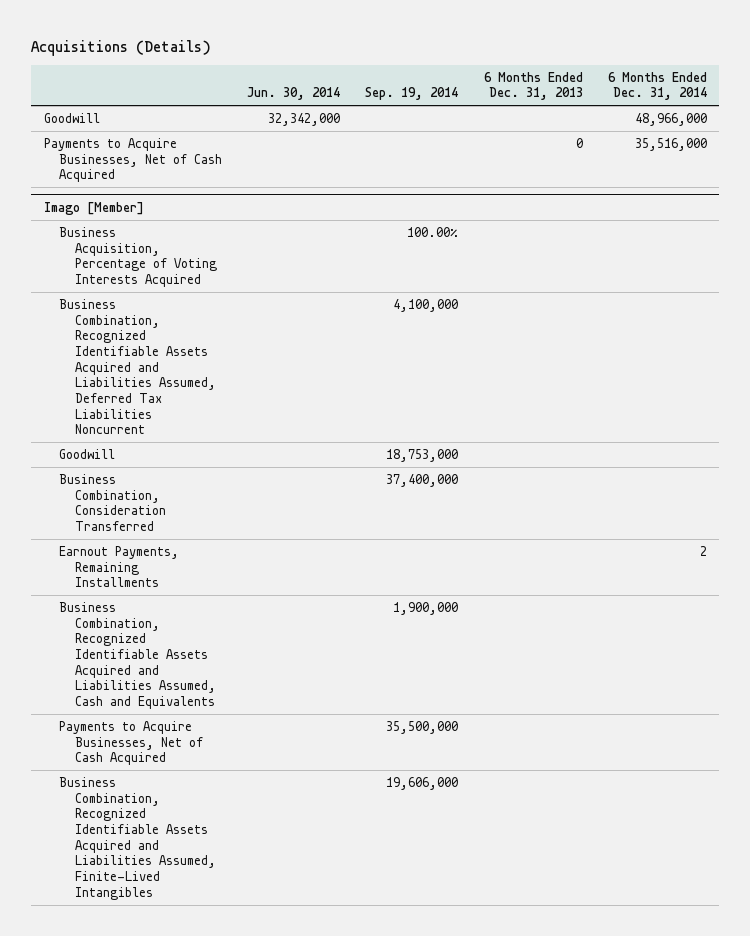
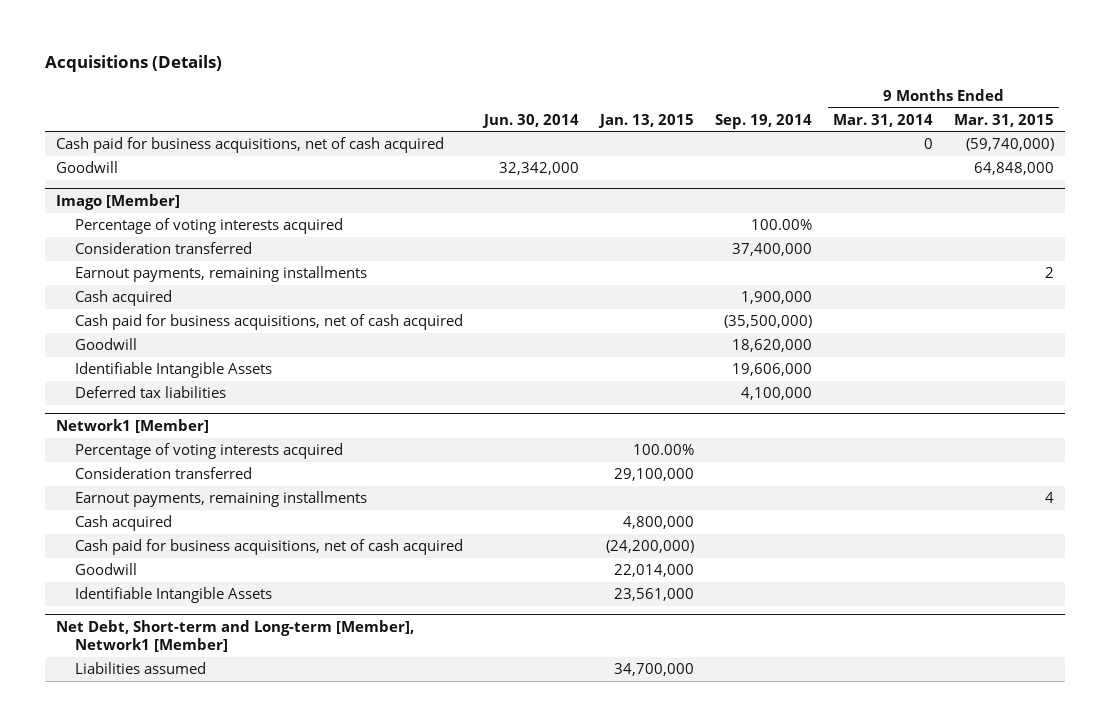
- | Jun. 30, 2014 | Sep. 19, 2014 | 6 Months Ended Dec. 31, 2013 | 6 Months Ended Dec. 31, 2014
+ | Jun. 30, 2014 | Jan. 13, 2015 | Sep. 19, 2014 | 9 Months Ended Mar. 31, 2014 | 9 Months Ended Mar. 31, 2015
+ Cash paid for business acquisitions, net of cash acquired | | | | 0 | (59,740,000)
- Payments to Acquire Businesses, Net of Cash Acquired | | | 0 | 35,516,000
@ Imago [Member]
- Business Acquisition, Percentage of Voting Interests Acquired | | 100.00% | |
- Business Combination, Recognized Identifiable Assets Acquired and Liabilities Assumed, Deferred Tax Liabilities Noncurrent | | 4,100,000 | |
- Goodwill | | 18,753,000 | |
- Business Combination, Consideration Transferred | | 37,400,000 | |
- Earnout Payments, Remaining Installments | | | | 2
- Business Combination, Recognized Identifiable Assets Acquired and Liabilities Assumed, Cash and Equivalents | | 1,900,000 | |
- Payments to Acquire Businesses, Net of Cash Acquired | | 35,500,000 | |
- Business Combination, Recognized Identifiable Assets Acquired and Liabilities Assumed, Finite-Lived Intangibles | | 19,606,000 | |
+ Percentage of voting interests acquired | | | 100.00% | |
+ Consideration transferred | | | 37,400,000 | |
+ Earnout payments, remaining installments | | | | | 2
+ Cash acquired | | | 1,900,000 | |
+ Cash paid for business acquisitions, net of cash acquired | | | (35,500,000) | |
+ Goodwill | | | 18,620,000 | |
+ Identifiable Intangible Assets | | | 19,606,000 | |
+ Deferred tax liabilities | | | 4,100,000 | |
+ Network1 [Member]
+ Percentage of voting interests acquired | | 100.00% | | |
+ Consideration transferred | | 29,100,000 | | |
+ Earnout payments, remaining installments | | | | | 4
+ Cash acquired | | 4,800,000 | | |
+ Cash paid for business acquisitions, net of cash acquired | | (24,200,000) | | |
+ Goodwill | | 22,014,000 | | |
+ Identifiable Intangible Assets | | 23,561,000 | | |
+ Net Debt, Short-term and Long-term [Member], Network1 [Member]
+ Liabilities assumed | | 34,700,000 | | |

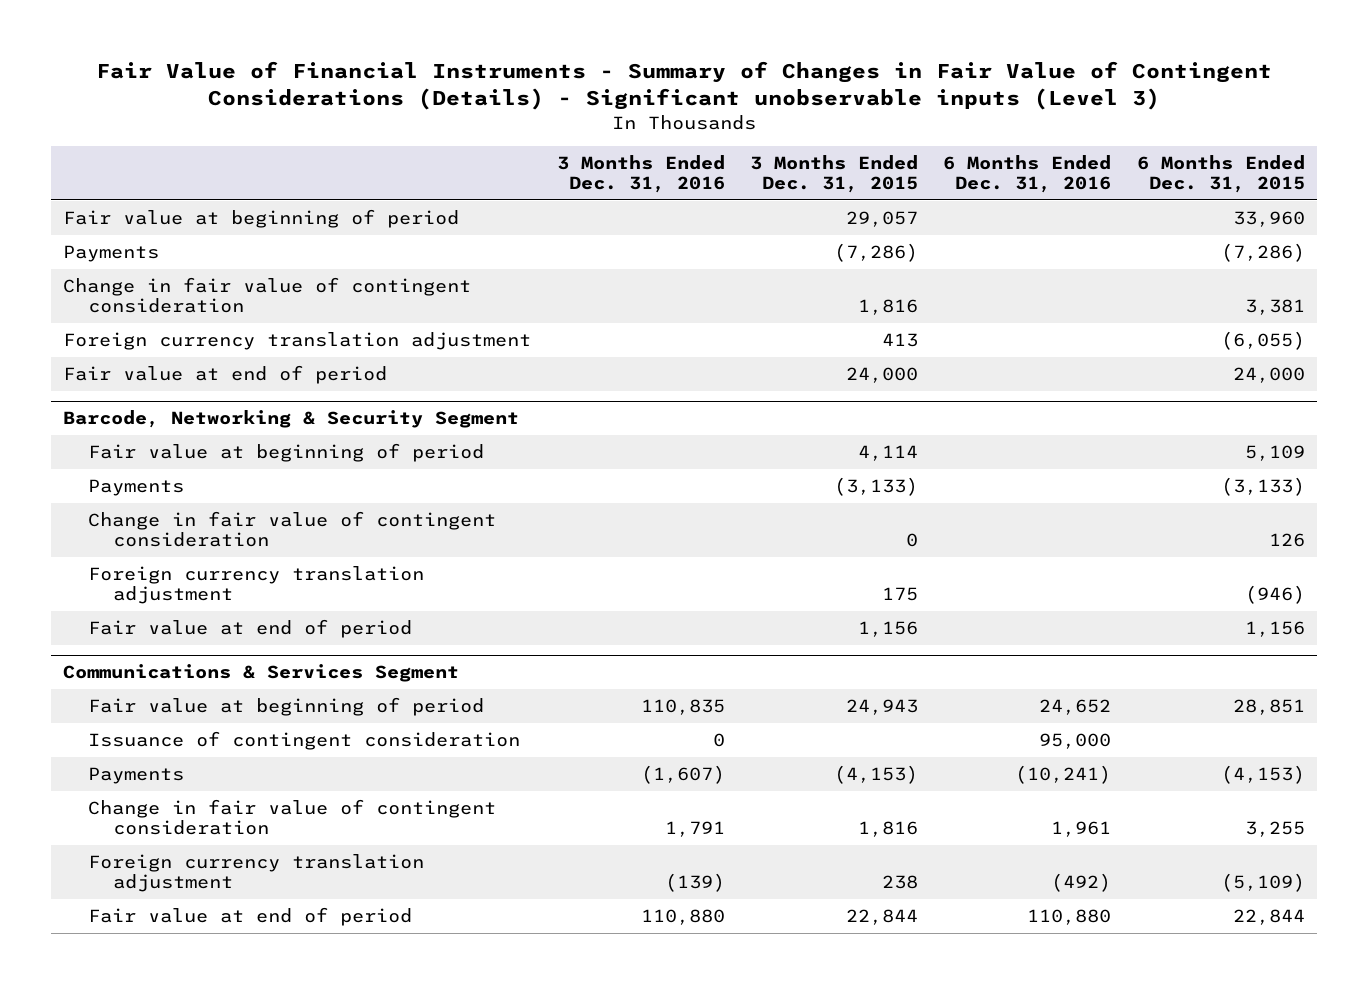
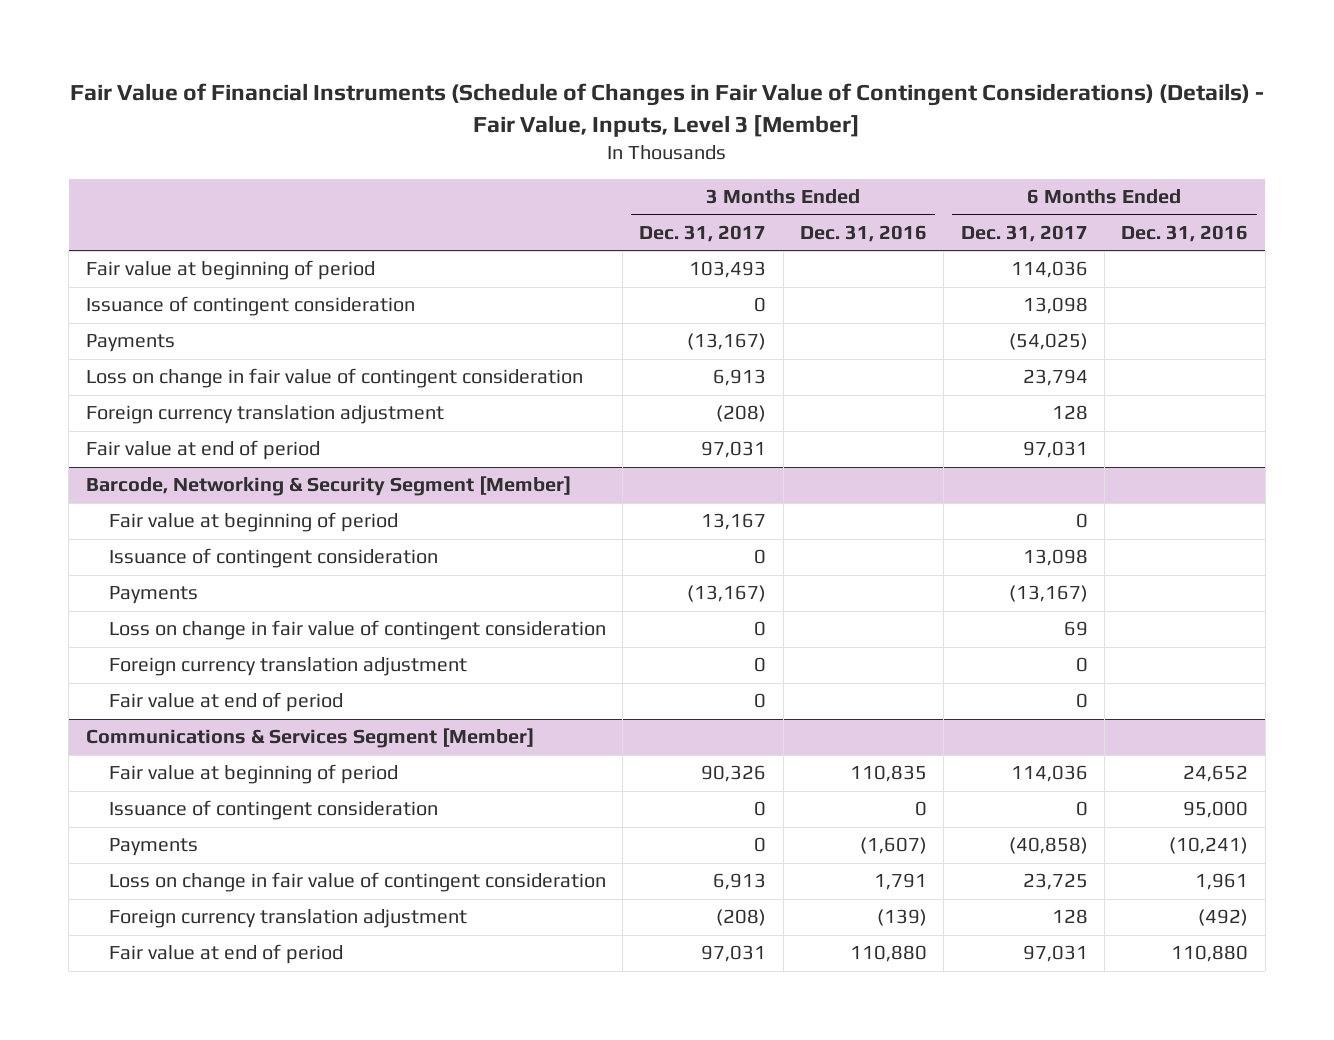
- Fair Value of Financial Instruments - Summary of Changes in Fair Value of Contingent Considerations (Details) - Significant unobservable inputs (Level 3)
+ Fair Value of Financial Instruments (Schedule of Changes in Fair Value of Contingent Considerations) (Details) - Fair Value, Inputs, Level 3 [Member]
- | 3 Months Ended Dec. 31, 2016 | 3 Months Ended Dec. 31, 2015 | 6 Months Ended Dec. 31, 2016 | 6 Months Ended Dec. 31, 2015
+ | 3 Months Ended Dec. 31, 2017 | 3 Months Ended Dec. 31, 2016 | 6 Months Ended Dec. 31, 2017 | 6 Months Ended Dec. 31, 2016
+ Issuance of contingent consideration | 0 | | 13,098 |
- Change in fair value of contingent consideration | | 1,816 | | 3,381
+ Loss on change in fair value of contingent consideration | 6,913 | | 23,794 |
- Barcode, Networking & Security Segment
+ Barcode, Networking & Security Segment [Member]
+ Issuance of contingent consideration | 0 | | 13,098 |
- Change in fair value of contingent consideration | | 0 | | 126
+ Loss on change in fair value of contingent consideration | 0 | | 69 |
- Communications & Services Segment
+ Communications & Services Segment [Member]
- Change in fair value of contingent consideration | 1,791 | 1,816 | 1,961 | 3,255
+ Loss on change in fair value of contingent consideration | 6,913 | 1,791 | 23,725 | 1,961

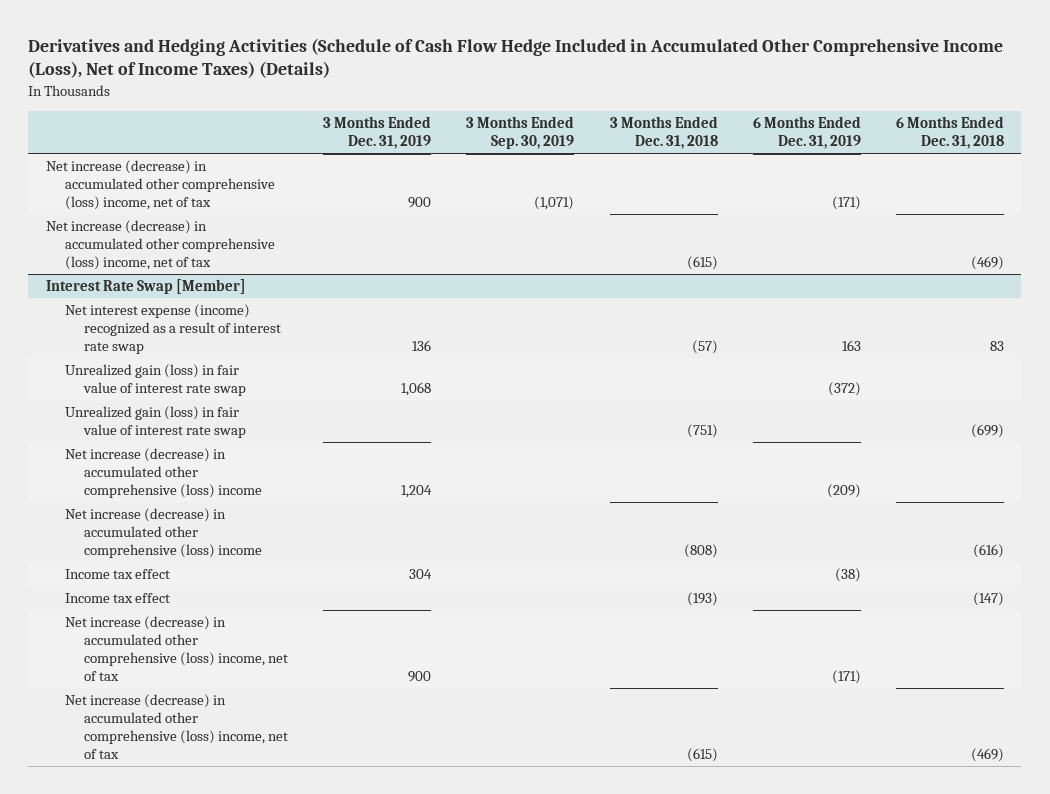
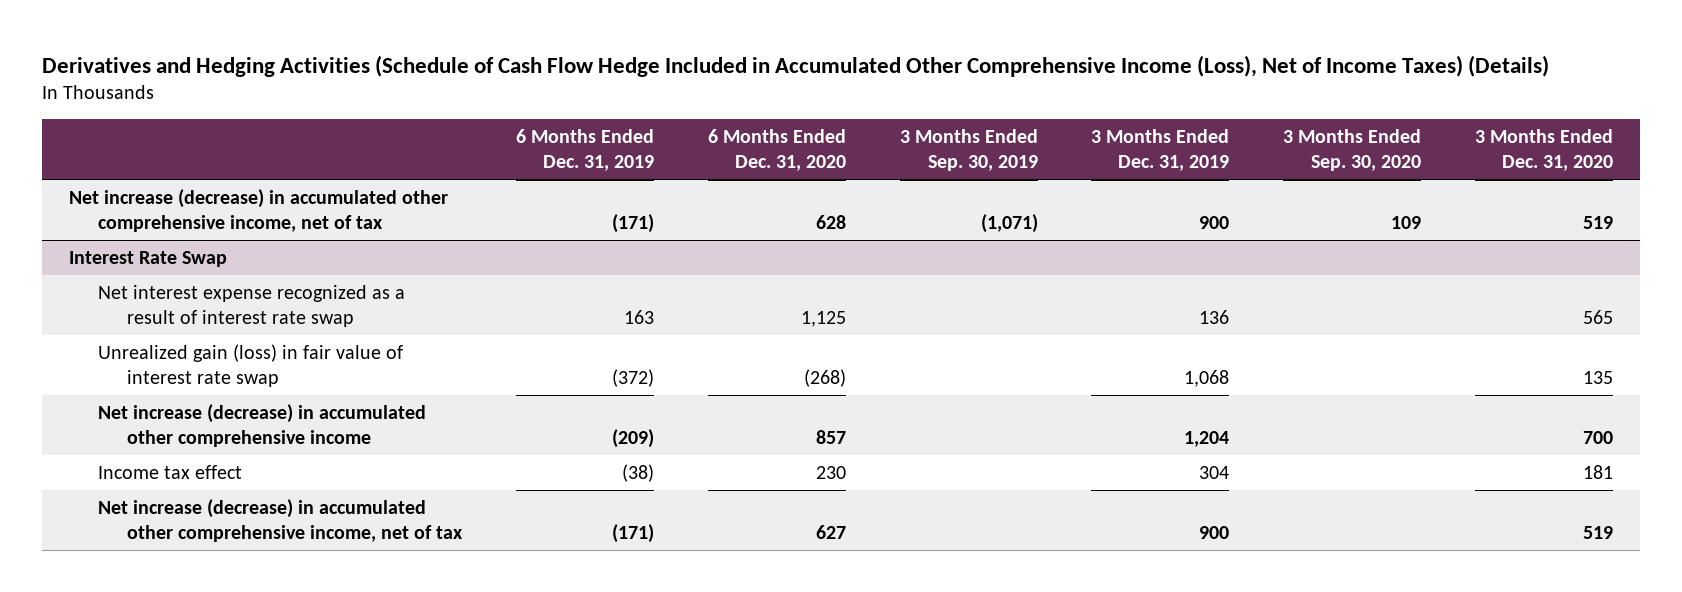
- | 3 Months Ended Dec. 31, 2019 | 3 Months Ended Sep. 30, 2019 | 3 Months Ended Dec. 31, 2018 | 6 Months Ended Dec. 31, 2019 | 6 Months Ended Dec. 31, 2018
+ | 6 Months Ended Dec. 31, 2019 | 6 Months Ended Dec. 31, 2020 | 3 Months Ended Sep. 30, 2019 | 3 Months Ended Dec. 31, 2019 | 3 Months Ended Sep. 30, 2020 | 3 Months Ended Dec. 31, 2020
- Net increase (decrease) in accumulated other comprehensive (loss) income, net of tax | 900 | (1,071) | | (171) |
- Net increase (decrease) in accumulated other comprehensive (loss) income, net of tax | | | (615) | | (469)
- Interest Rate Swap [Member]
- Net interest expense (income) recognized as a result of interest rate swap | 136 | | (57) | 163 | 83
+ Net increase (decrease) in accumulated other comprehensive income, net of tax | (171) | 628 | (1,071) | 900 | 109 | 519
+ Interest Rate Swap
+ Net interest expense recognized as a result of interest rate swap | 163 | 1,125 | | 136 | | 565
- Unrealized gain (loss) in fair value of interest rate swap | | | (751) | | (699)
- Net increase (decrease) in accumulated other comprehensive (loss) income | 1,204 | | | (209) |
- Net increase (decrease) in accumulated other comprehensive (loss) income | | | (808) | | (616)
+ Net increase (decrease) in accumulated other comprehensive income | (209) | 857 | | 1,204 | | 700
- Income tax effect | | | (193) | | (147)
- Net increase (decrease) in accumulated other comprehensive (loss) income, net of tax | 900 | | | (171) |
- Net increase (decrease) in accumulated other comprehensive (loss) income, net of tax | | | (615) | | (469)
+ Net increase (decrease) in accumulated other comprehensive income, net of tax | (171) | 627 | | 900 | | 519

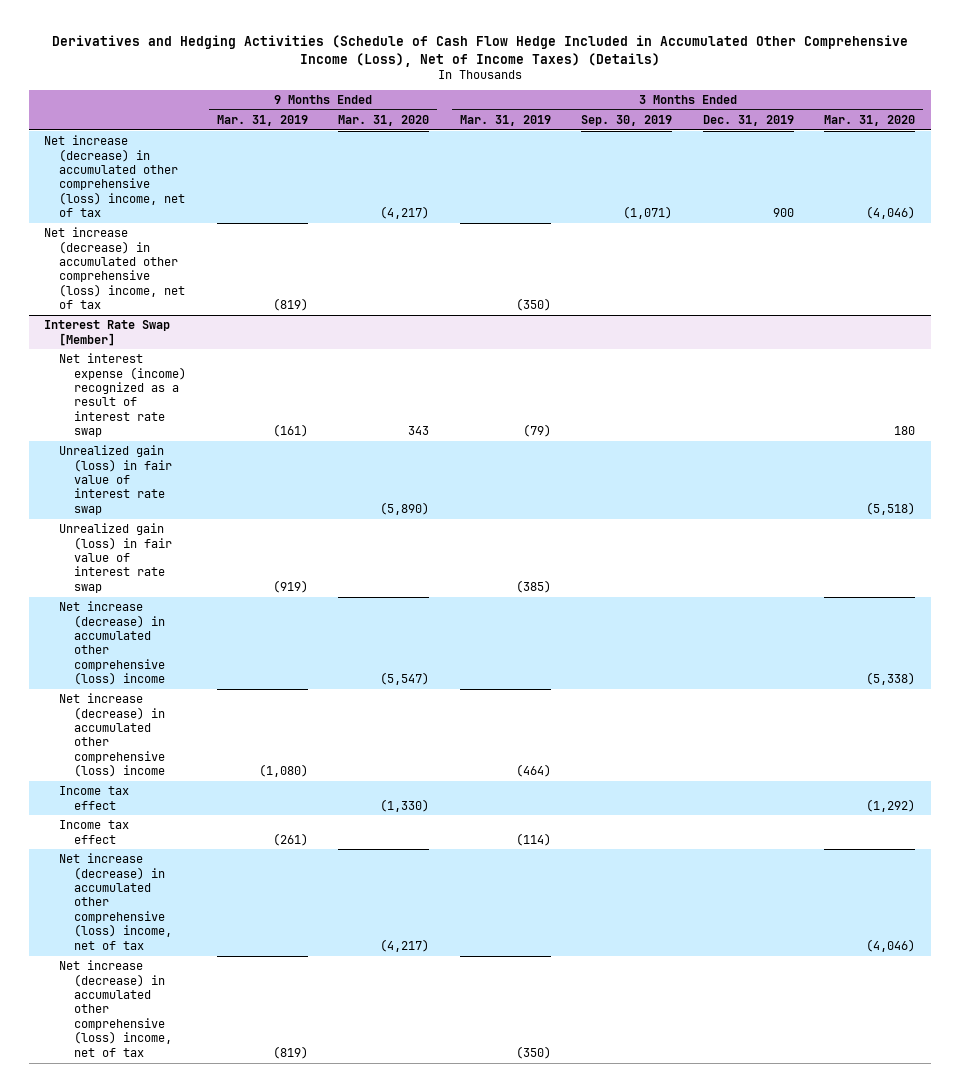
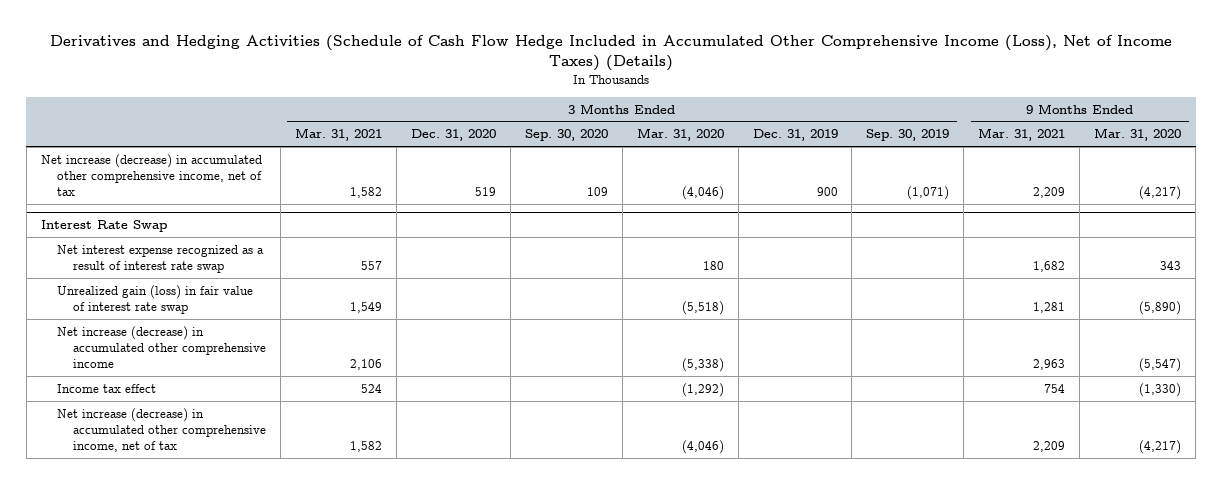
- | 9 Months Ended Mar. 31, 2019 | 9 Months Ended Mar. 31, 2020 | 3 Months Ended Mar. 31, 2019 | 3 Months Ended Sep. 30, 2019 | 3 Months Ended Dec. 31, 2019 | 3 Months Ended Mar. 31, 2020
+ | 3 Months Ended Mar. 31, 2021 | 3 Months Ended Dec. 31, 2020 | 3 Months Ended Sep. 30, 2020 | 3 Months Ended Mar. 31, 2020 | 3 Months Ended Dec. 31, 2019 | 3 Months Ended Sep. 30, 2019 | 9 Months Ended Mar. 31, 2021 | 9 Months Ended Mar. 31, 2020
- Net increase (decrease) in accumulated other comprehensive (loss) income, net of tax | | (4,217) | | (1,071) | 900 | (4,046)
- Net increase (decrease) in accumulated other comprehensive (loss) income, net of tax | (819) | | (350) | | |
- Interest Rate Swap [Member]
- Net interest expense (income) recognized as a result of interest rate swap | (161) | 343 | (79) | | | 180
+ Net increase (decrease) in accumulated other comprehensive income, net of tax | 1,582 | 519 | 109 | (4,046) | 900 | (1,071) | 2,209 | (4,217)
+ Interest Rate Swap
+ Net interest expense recognized as a result of interest rate swap | 557 | | | 180 | | | 1,682 | 343
- Unrealized gain (loss) in fair value of interest rate swap | (919) | | (385) | | |
- Net increase (decrease) in accumulated other comprehensive (loss) income | | (5,547) | | | | (5,338)
- Net increase (decrease) in accumulated other comprehensive (loss) income | (1,080) | | (464) | | |
+ Net increase (decrease) in accumulated other comprehensive income | 2,106 | | | (5,338) | | | 2,963 | (5,547)
- Income tax effect | (261) | | (114) | | |
- Net increase (decrease) in accumulated other comprehensive (loss) income, net of tax | | (4,217) | | | | (4,046)
- Net increase (decrease) in accumulated other comprehensive (loss) income, net of tax | (819) | | (350) | | |
+ Net increase (decrease) in accumulated other comprehensive income, net of tax | 1,582 | | | (4,046) | | | 2,209 | (4,217)

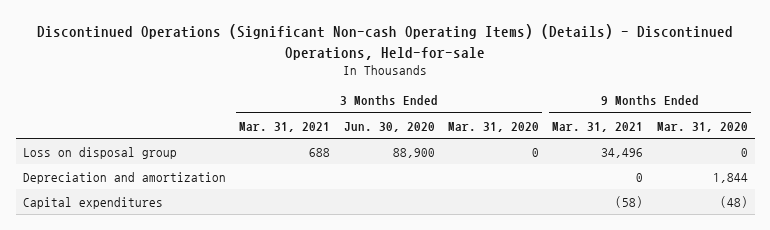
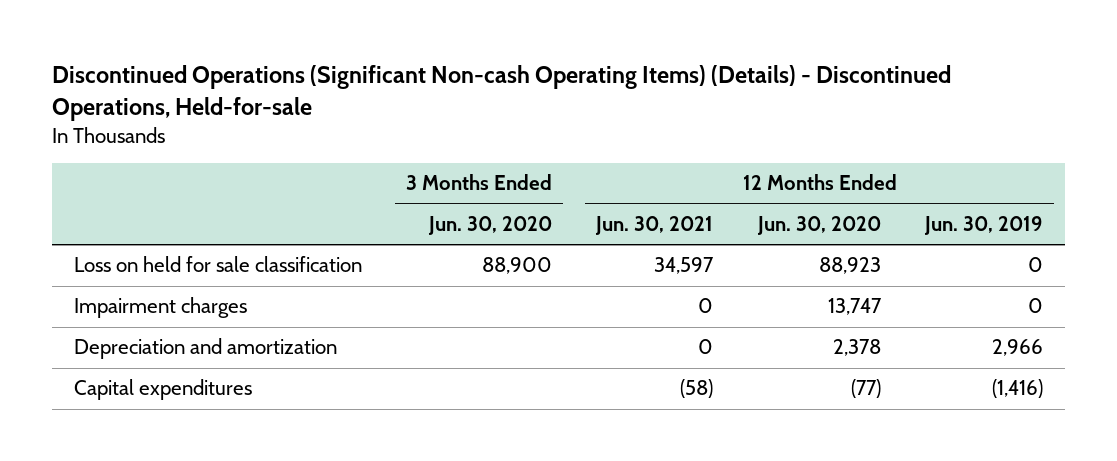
- | 3 Months Ended Mar. 31, 2021 | 3 Months Ended Jun. 30, 2020 | 3 Months Ended Mar. 31, 2020 | 9 Months Ended Mar. 31, 2021 | 9 Months Ended Mar. 31, 2020
+ | 3 Months Ended Jun. 30, 2020 | 12 Months Ended Jun. 30, 2021 | 12 Months Ended Jun. 30, 2020 | 12 Months Ended Jun. 30, 2019
- Loss on disposal group | 688 | 88,900 | 0 | 34,496 | 0
+ Loss on held for sale classification | 88,900 | 34,597 | 88,923 | 0
+ Impairment charges | | 0 | 13,747 | 0

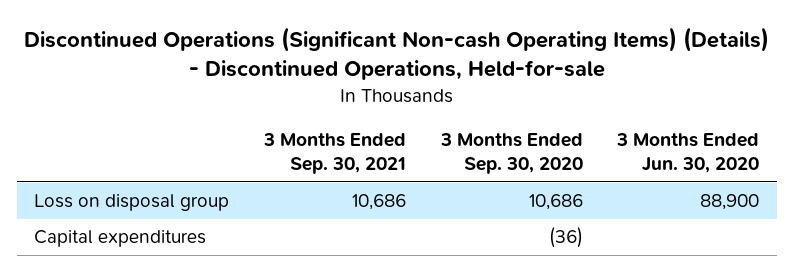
- | 3 Months Ended Jun. 30, 2020 | 12 Months Ended Jun. 30, 2021 | 12 Months Ended Jun. 30, 2020 | 12 Months Ended Jun. 30, 2019
+ | 3 Months Ended Sep. 30, 2021 | 3 Months Ended Sep. 30, 2020 | 3 Months Ended Jun. 30, 2020
- Loss on held for sale classification | 88,900 | 34,597 | 88,923 | 0
- Impairment charges | | 0 | 13,747 | 0
- Depreciation and amortization | | 0 | 2,378 | 2,966
+ Loss on disposal group | 10,686 | 10,686 | 88,900

